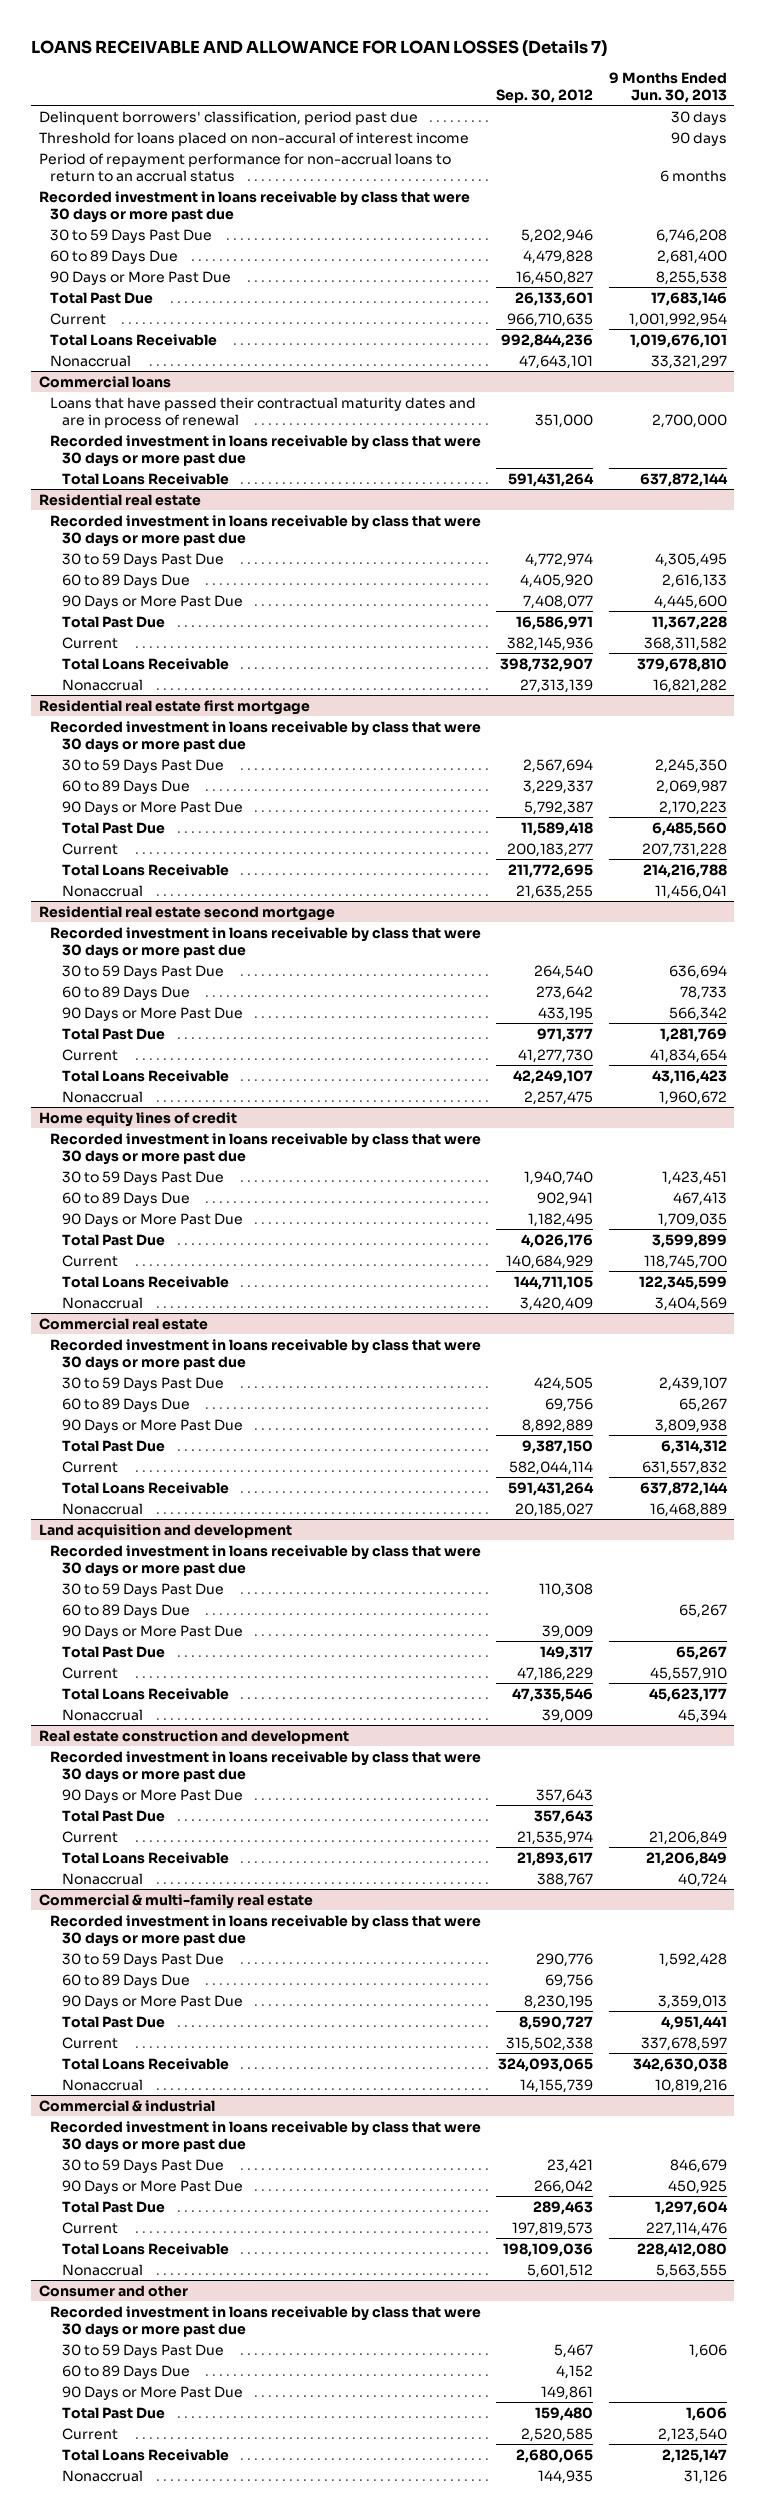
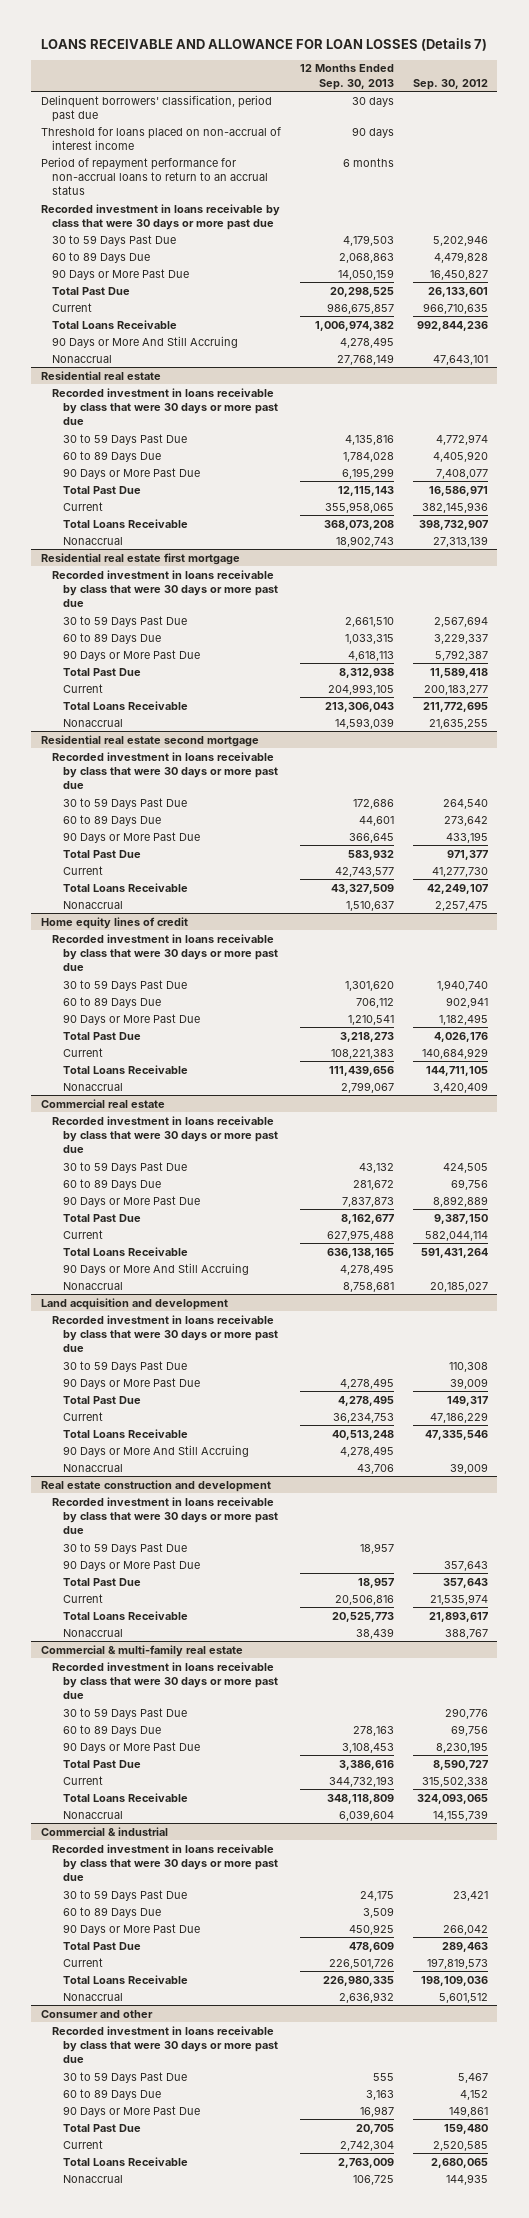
- | Sep. 30, 2012 | 9 Months Ended Jun. 30, 2013
+ | 12 Months Ended Sep. 30, 2013 | Sep. 30, 2012
- Threshold for loans placed on non-accural of interest income | | 90 days
+ Threshold for loans placed on non-accrual of interest income | 90 days |
+ 90 Days or More And Still Accruing | 4,278,495 |
- Commercial loans
- Loans that have passed their contractual maturity dates and are in process of renewal | 351,000 | 2,700,000
- Recorded investment in loans receivable by class that were 30 days or more past due
- Total Loans Receivable | 591,431,264 | 637,872,144
@ Commercial real estate
+ 90 Days or More And Still Accruing | 4,278,495 |
@ Land acquisition and development
- 60 to 89 Days Due | | 65,267
+ 90 Days or More And Still Accruing | 4,278,495 |
@ Real estate construction and development
+ 30 to 59 Days Past Due | 18,957 |
@ Commercial & industrial
+ 60 to 89 Days Due | 3,509 |

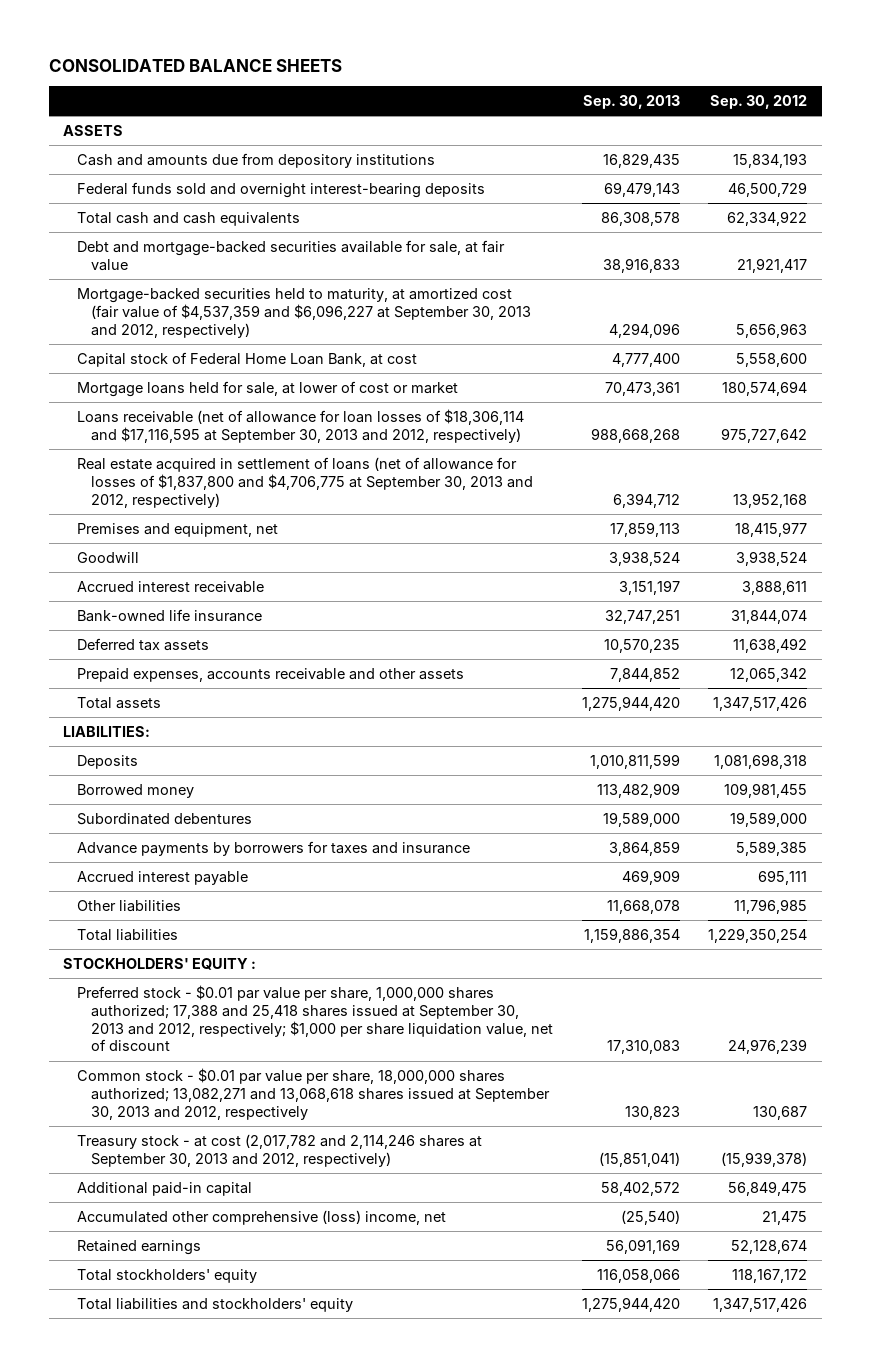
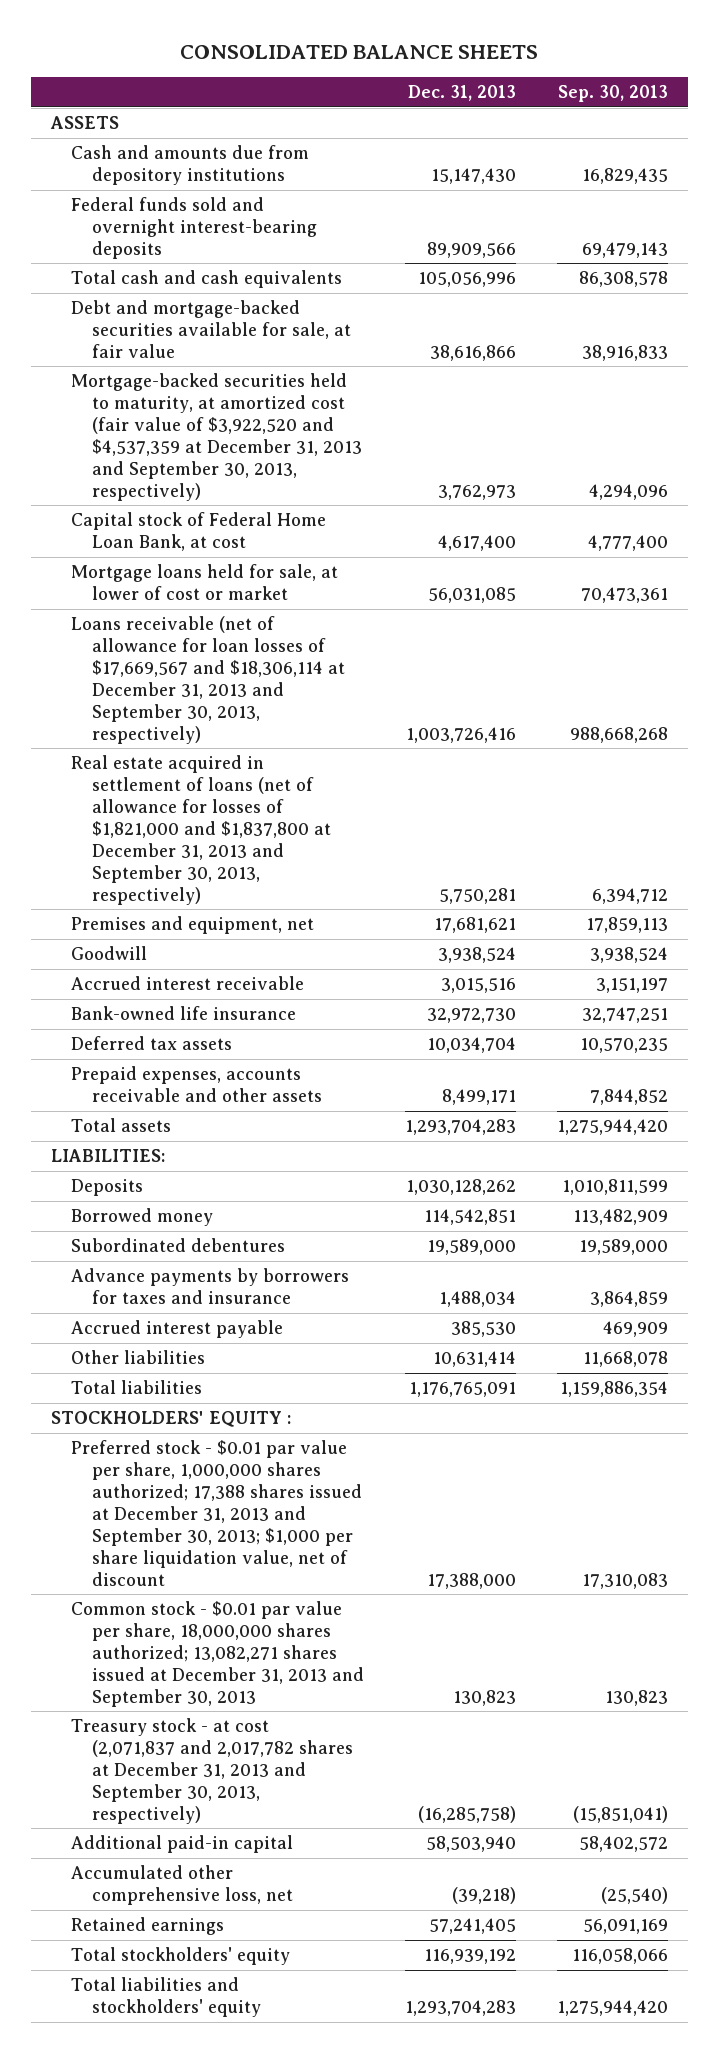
- | Sep. 30, 2013 | Sep. 30, 2012
+ | Dec. 31, 2013 | Sep. 30, 2013
- Mortgage-backed securities held to maturity, at amortized cost (fair value of $4,537,359 and $6,096,227 at September 30, 2013 and 2012, respectively) | 4,294,096 | 5,656,963
+ Mortgage-backed securities held to maturity, at amortized cost (fair value of $3,922,520 and $4,537,359 at December 31, 2013 and September 30, 2013, respectively) | 3,762,973 | 4,294,096
- Loans receivable (net of allowance for loan losses of $18,306,114 and $17,116,595 at September 30, 2013 and 2012, respectively) | 988,668,268 | 975,727,642
- Real estate acquired in settlement of loans (net of allowance for losses of $1,837,800 and $4,706,775 at September 30, 2013 and 2012, respectively) | 6,394,712 | 13,952,168
+ Loans receivable (net of allowance for loan losses of $17,669,567 and $18,306,114 at December 31, 2013 and September 30, 2013, respectively) | 1,003,726,416 | 988,668,268
+ Real estate acquired in settlement of loans (net of allowance for losses of $1,821,000 and $1,837,800 at December 31, 2013 and September 30, 2013, respectively) | 5,750,281 | 6,394,712
- Preferred stock - $0.01 par value per share, 1,000,000 shares authorized; 17,388 and 25,418 shares issued at September 30, 2013 and 2012, respectively; $1,000 per share liquidation value, net of discount | 17,310,083 | 24,976,239
- Common stock - $0.01 par value per share, 18,000,000 shares authorized; 13,082,271 and 13,068,618 shares issued at September 30, 2013 and 2012, respectively | 130,823 | 130,687
- Treasury stock - at cost (2,017,782 and 2,114,246 shares at September 30, 2013 and 2012, respectively) | (15,851,041) | (15,939,378)
+ Preferred stock - $0.01 par value per share, 1,000,000 shares authorized; 17,388 shares issued at December 31, 2013 and September 30, 2013; $1,000 per share liquidation value, net of discount | 17,388,000 | 17,310,083
+ Common stock - $0.01 par value per share, 18,000,000 shares authorized; 13,082,271 shares issued at December 31, 2013 and September 30, 2013 | 130,823 | 130,823
+ Treasury stock - at cost (2,071,837 and 2,017,782 shares at December 31, 2013 and September 30, 2013, respectively) | (16,285,758) | (15,851,041)
- Accumulated other comprehensive (loss) income, net | (25,540) | 21,475
+ Accumulated other comprehensive loss, net | (39,218) | (25,540)

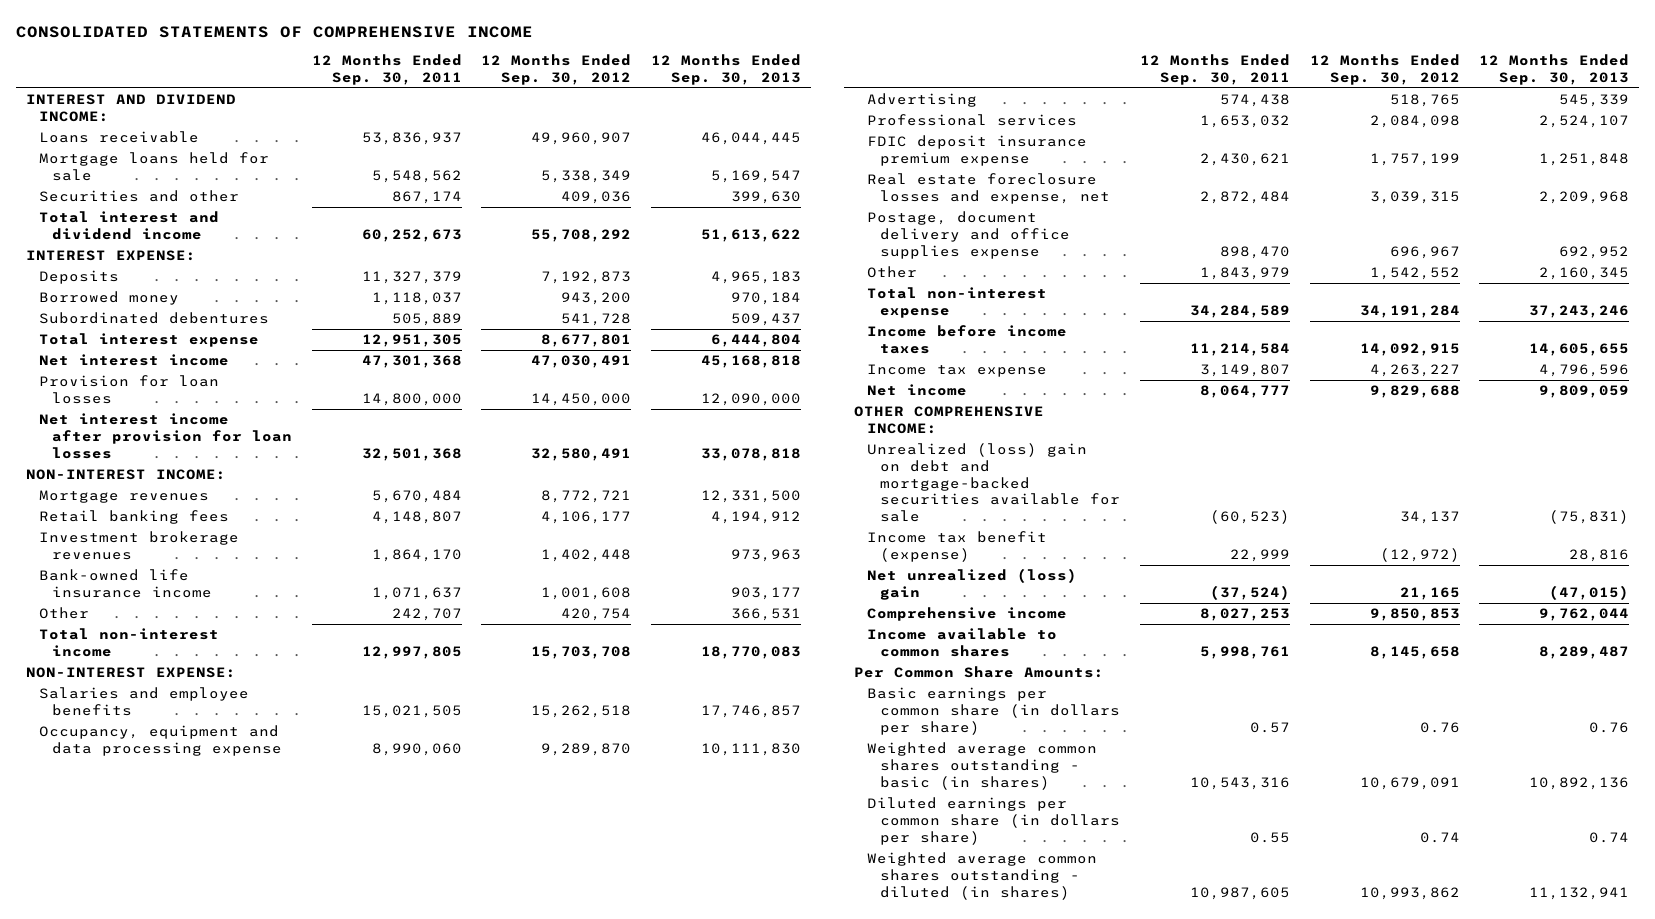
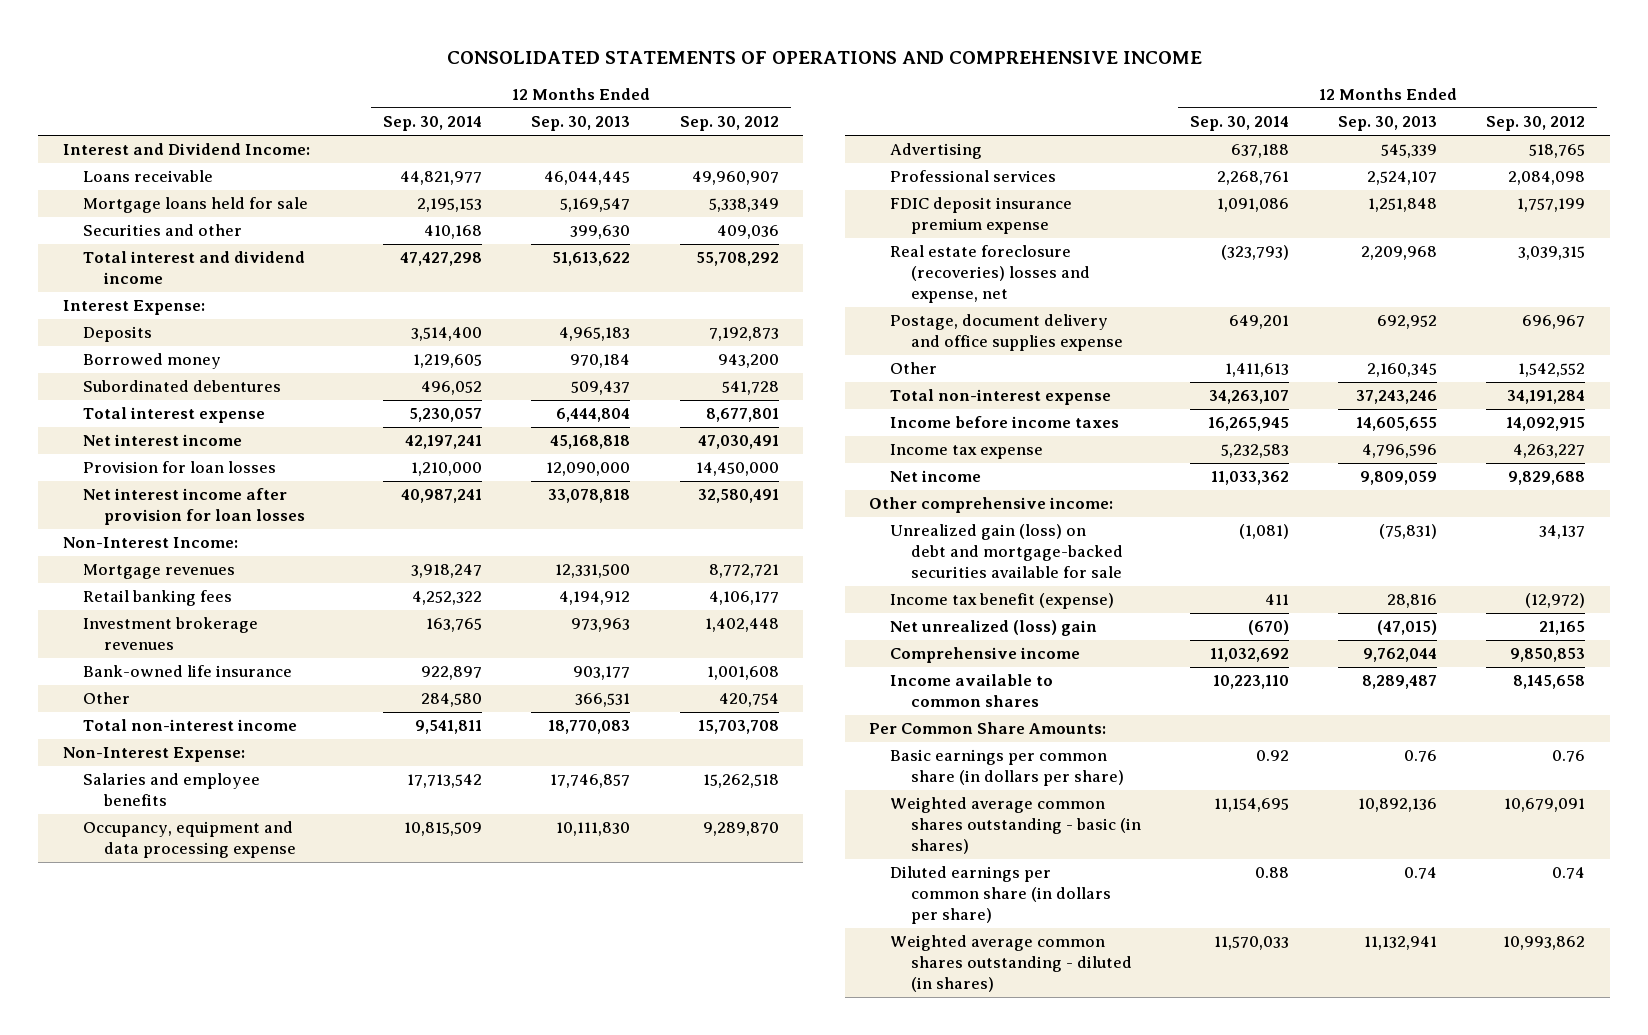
- CONSOLIDATED STATEMENTS OF COMPREHENSIVE INCOME
+ CONSOLIDATED STATEMENTS OF OPERATIONS AND COMPREHENSIVE INCOME
- | 12 Months Ended Sep. 30, 2011 | 12 Months Ended Sep. 30, 2012 | 12 Months Ended Sep. 30, 2013
+ | 12 Months Ended Sep. 30, 2014 | 12 Months Ended Sep. 30, 2013 | 12 Months Ended Sep. 30, 2012
- INTEREST AND DIVIDEND INCOME:
+ Interest and Dividend Income:
- INTEREST EXPENSE:
+ Interest Expense:
- NON-INTEREST INCOME:
+ Non-Interest Income:
- Bank-owned life insurance income | 1,071,637 | 1,001,608 | 903,177
+ Bank-owned life insurance | 922,897 | 903,177 | 1,001,608
- NON-INTEREST EXPENSE:
+ Non-Interest Expense:
- Real estate foreclosure losses and expense, net | 2,872,484 | 3,039,315 | 2,209,968
+ Real estate foreclosure (recoveries) losses and expense, net | (323,793) | 2,209,968 | 3,039,315
- OTHER COMPREHENSIVE INCOME:
- Unrealized (loss) gain on debt and mortgage-backed securities available for sale | (60,523) | 34,137 | (75,831)
+ Other comprehensive income:
+ Unrealized gain (loss) on debt and mortgage-backed securities available for sale | (1,081) | (75,831) | 34,137

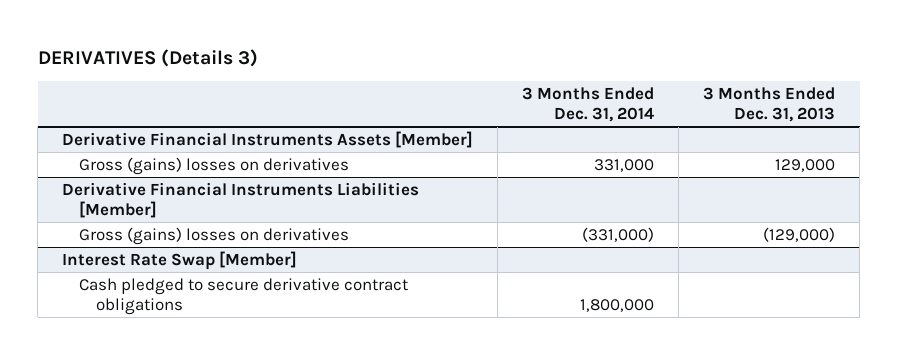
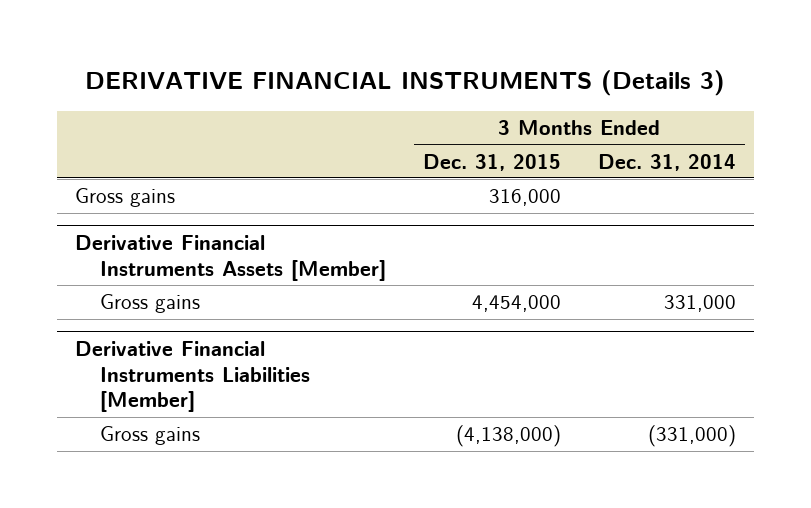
- DERIVATIVES (Details 3)
+ DERIVATIVE FINANCIAL INSTRUMENTS (Details 3)
- | 3 Months Ended Dec. 31, 2014 | 3 Months Ended Dec. 31, 2013
+ | 3 Months Ended Dec. 31, 2015 | 3 Months Ended Dec. 31, 2014
+ Gross gains | 316,000 |
@ Derivative Financial Instruments Assets [Member]
- Gross (gains) losses on derivatives | 331,000 | 129,000
+ Gross gains | 4,454,000 | 331,000
@ Derivative Financial Instruments Liabilities [Member]
- Gross (gains) losses on derivatives | (331,000) | (129,000)
- Interest Rate Swap [Member]
- Cash pledged to secure derivative contract obligations | 1,800,000 |
@ Derivative Financial Instruments Liabilities [Member]
+ Gross gains | (4,138,000) | (331,000)

